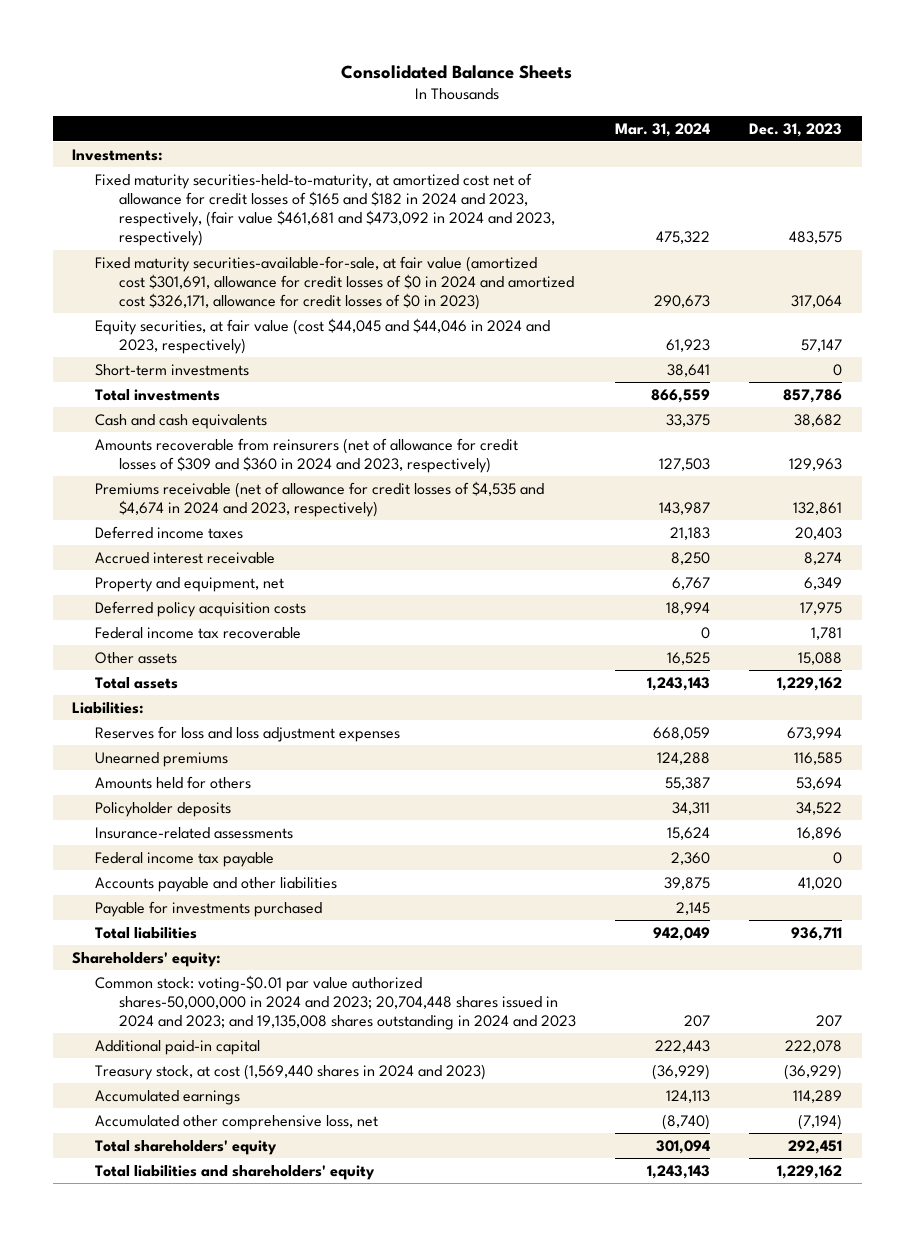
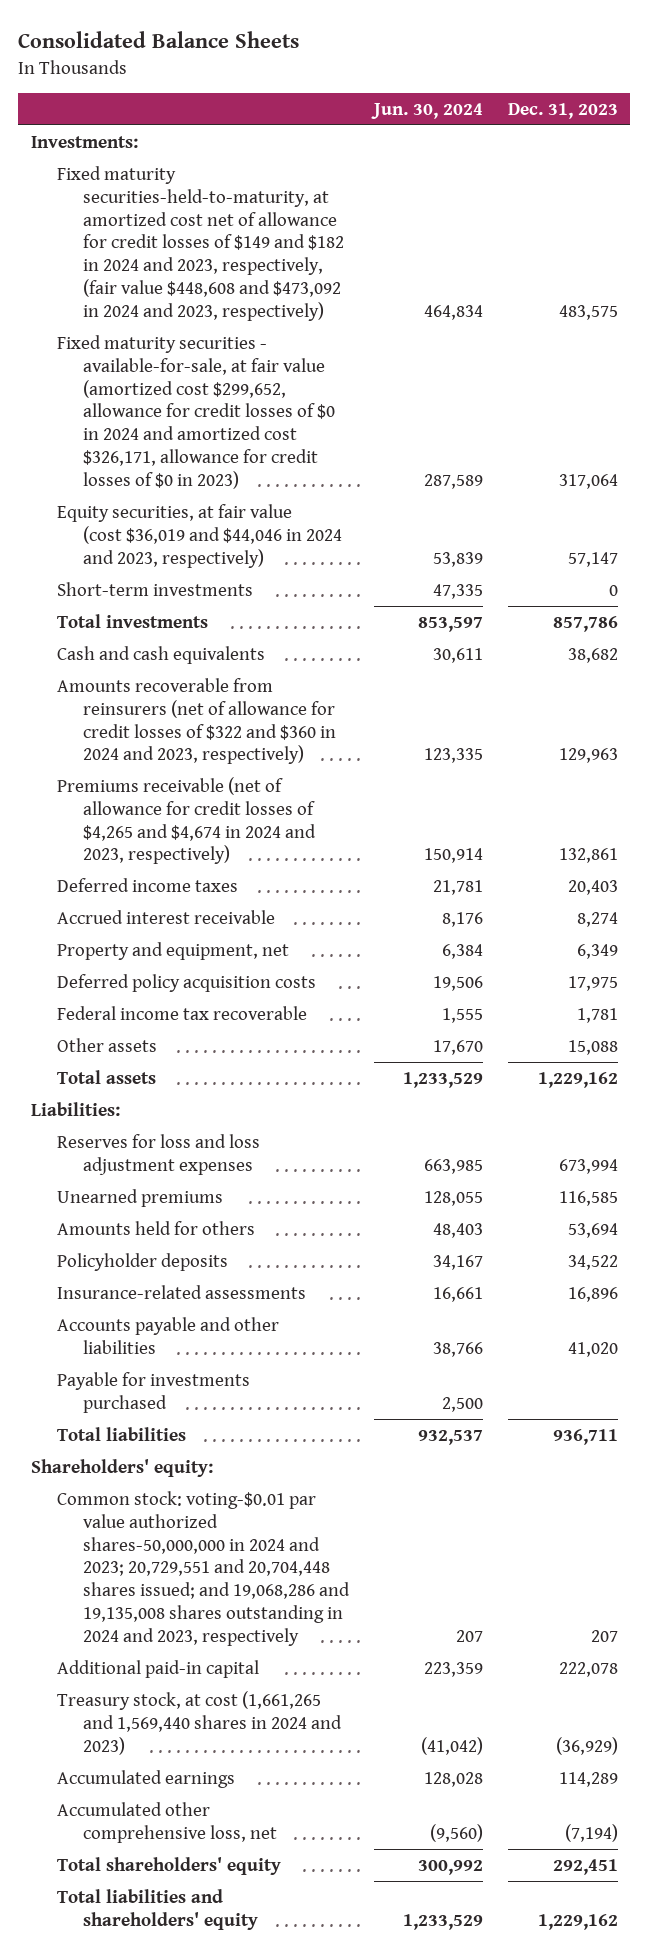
- | Mar. 31, 2024 | Dec. 31, 2023
+ | Jun. 30, 2024 | Dec. 31, 2023
- Fixed maturity securities-held-to-maturity, at amortized cost net of allowance for credit losses of $165 and $182 in 2024 and 2023, respectively, (fair value $461,681 and $473,092 in 2024 and 2023, respectively) | 475,322 | 483,575
- Fixed maturity securities-available-for-sale, at fair value (amortized cost $301,691, allowance for credit losses of $0 in 2024 and amortized cost $326,171, allowance for credit losses of $0 in 2023) | 290,673 | 317,064
- Equity securities, at fair value (cost $44,045 and $44,046 in 2024 and 2023, respectively) | 61,923 | 57,147
+ Fixed maturity securities-held-to-maturity, at amortized cost net of allowance for credit losses of $149 and $182 in 2024 and 2023, respectively, (fair value $448,608 and $473,092 in 2024 and 2023, respectively) | 464,834 | 483,575
+ Fixed maturity securities - available-for-sale, at fair value (amortized cost $299,652, allowance for credit losses of $0 in 2024 and amortized cost $326,171, allowance for credit losses of $0 in 2023) | 287,589 | 317,064
+ Equity securities, at fair value (cost $36,019 and $44,046 in 2024 and 2023, respectively) | 53,839 | 57,147
- Amounts recoverable from reinsurers (net of allowance for credit losses of $309 and $360 in 2024 and 2023, respectively) | 127,503 | 129,963
- Premiums receivable (net of allowance for credit losses of $4,535 and $4,674 in 2024 and 2023, respectively) | 143,987 | 132,861
+ Amounts recoverable from reinsurers (net of allowance for credit losses of $322 and $360 in 2024 and 2023, respectively) | 123,335 | 129,963
+ Premiums receivable (net of allowance for credit losses of $4,265 and $4,674 in 2024 and 2023, respectively) | 150,914 | 132,861
- Federal income tax payable | 2,360 | 0
- Common stock: voting-$0.01 par value authorized shares-50,000,000 in 2024 and 2023; 20,704,448 shares issued in 2024 and 2023; and 19,135,008 shares outstanding in 2024 and 2023 | 207 | 207
+ Common stock: voting-$0.01 par value authorized shares-50,000,000 in 2024 and 2023; 20,729,551 and 20,704,448 shares issued; and 19,068,286 and 19,135,008 shares outstanding in 2024 and 2023, respectively | 207 | 207
- Treasury stock, at cost (1,569,440 shares in 2024 and 2023) | (36,929) | (36,929)
+ Treasury stock, at cost (1,661,265 and 1,569,440 shares in 2024 and 2023) | (41,042) | (36,929)

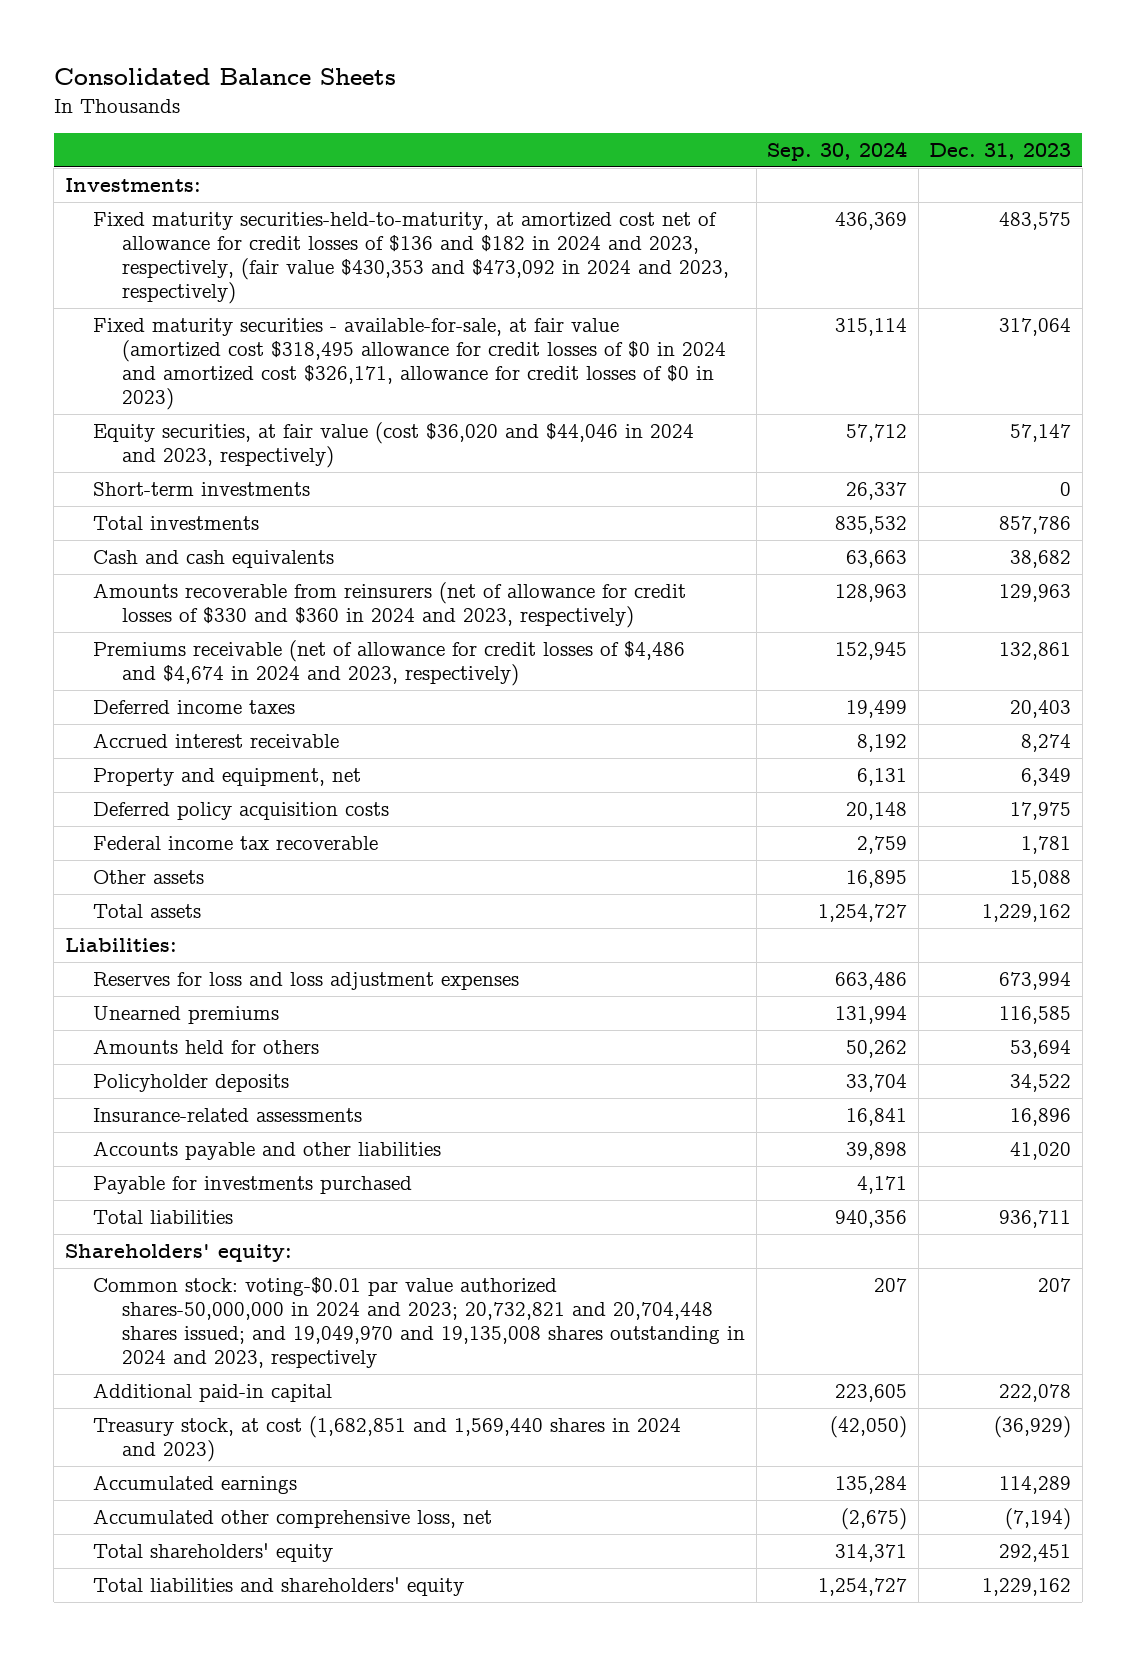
- | Jun. 30, 2024 | Dec. 31, 2023
+ | Sep. 30, 2024 | Dec. 31, 2023
- Fixed maturity securities-held-to-maturity, at amortized cost net of allowance for credit losses of $149 and $182 in 2024 and 2023, respectively, (fair value $448,608 and $473,092 in 2024 and 2023, respectively) | 464,834 | 483,575
- Fixed maturity securities - available-for-sale, at fair value (amortized cost $299,652, allowance for credit losses of $0 in 2024 and amortized cost $326,171, allowance for credit losses of $0 in 2023) | 287,589 | 317,064
- Equity securities, at fair value (cost $36,019 and $44,046 in 2024 and 2023, respectively) | 53,839 | 57,147
+ Fixed maturity securities-held-to-maturity, at amortized cost net of allowance for credit losses of $136 and $182 in 2024 and 2023, respectively, (fair value $430,353 and $473,092 in 2024 and 2023, respectively) | 436,369 | 483,575
+ Fixed maturity securities - available-for-sale, at fair value (amortized cost $318,495 allowance for credit losses of $0 in 2024 and amortized cost $326,171, allowance for credit losses of $0 in 2023) | 315,114 | 317,064
+ Equity securities, at fair value (cost $36,020 and $44,046 in 2024 and 2023, respectively) | 57,712 | 57,147
- Amounts recoverable from reinsurers (net of allowance for credit losses of $322 and $360 in 2024 and 2023, respectively) | 123,335 | 129,963
- Premiums receivable (net of allowance for credit losses of $4,265 and $4,674 in 2024 and 2023, respectively) | 150,914 | 132,861
+ Amounts recoverable from reinsurers (net of allowance for credit losses of $330 and $360 in 2024 and 2023, respectively) | 128,963 | 129,963
+ Premiums receivable (net of allowance for credit losses of $4,486 and $4,674 in 2024 and 2023, respectively) | 152,945 | 132,861
- Common stock: voting-$0.01 par value authorized shares-50,000,000 in 2024 and 2023; 20,729,551 and 20,704,448 shares issued; and 19,068,286 and 19,135,008 shares outstanding in 2024 and 2023, respectively | 207 | 207
+ Common stock: voting-$0.01 par value authorized shares-50,000,000 in 2024 and 2023; 20,732,821 and 20,704,448 shares issued; and 19,049,970 and 19,135,008 shares outstanding in 2024 and 2023, respectively | 207 | 207
- Treasury stock, at cost (1,661,265 and 1,569,440 shares in 2024 and 2023) | (41,042) | (36,929)
+ Treasury stock, at cost (1,682,851 and 1,569,440 shares in 2024 and 2023) | (42,050) | (36,929)

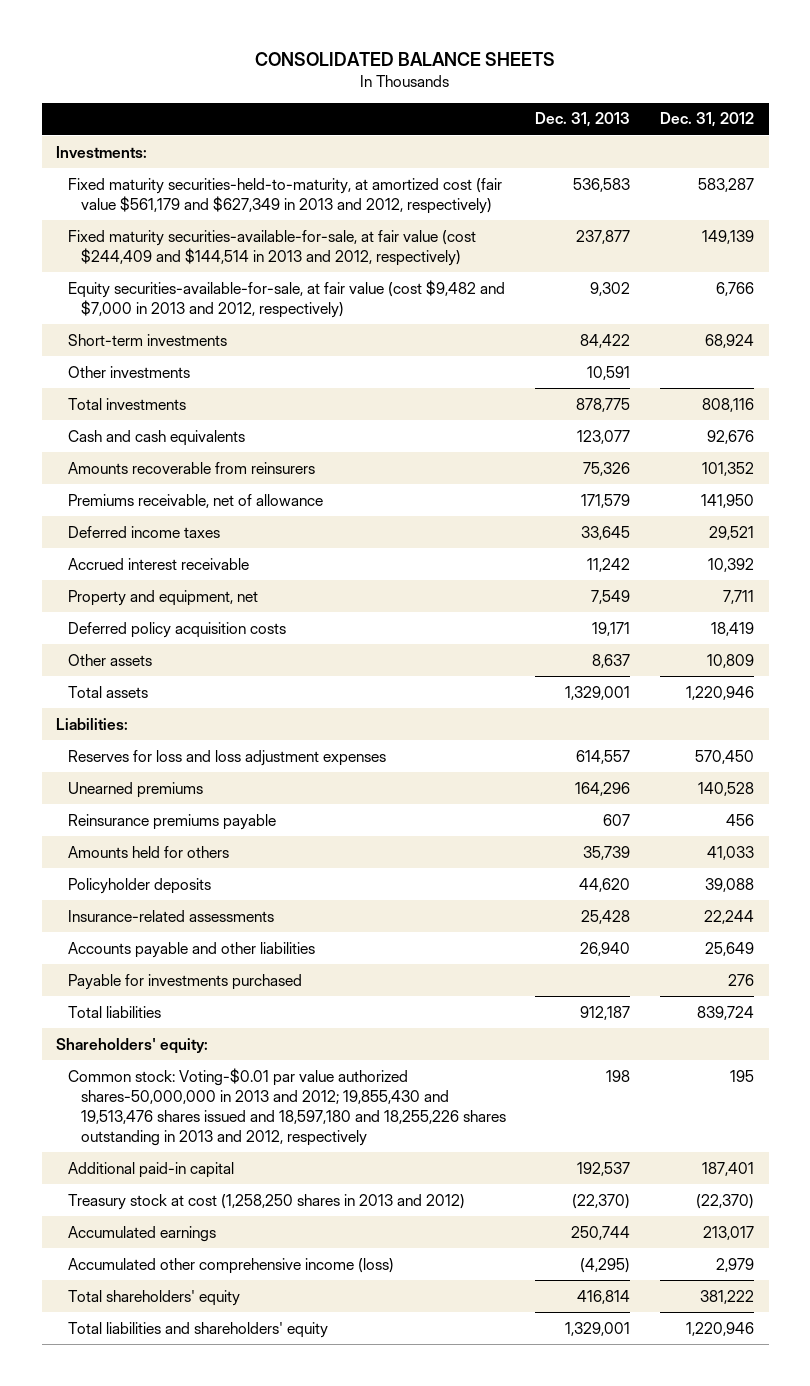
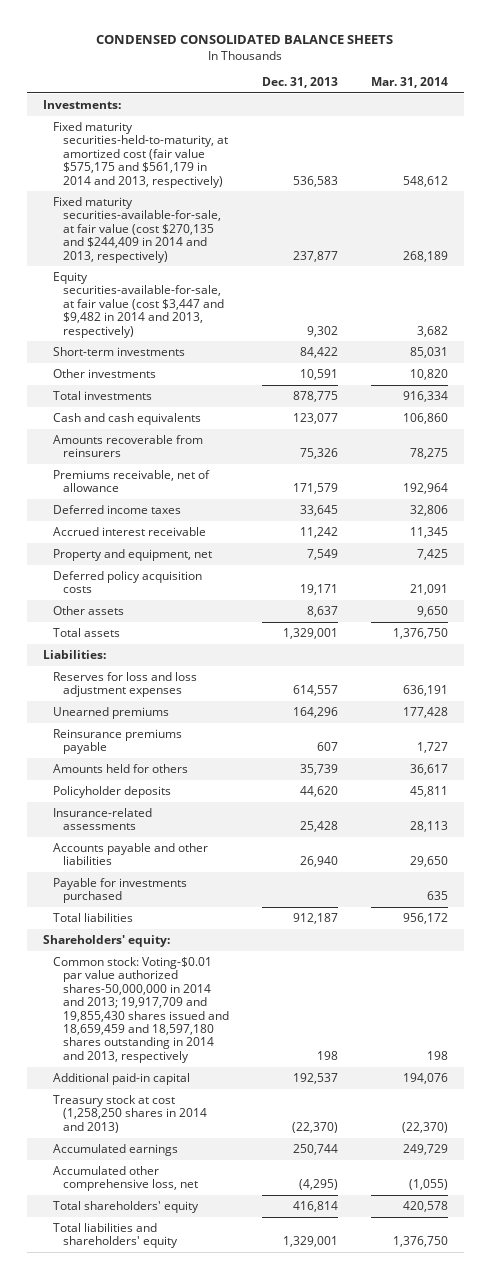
- CONSOLIDATED BALANCE SHEETS
+ CONDENSED CONSOLIDATED BALANCE SHEETS
- | Dec. 31, 2013 | Dec. 31, 2012
+ | Dec. 31, 2013 | Mar. 31, 2014
- Fixed maturity securities-held-to-maturity, at amortized cost (fair value $561,179 and $627,349 in 2013 and 2012, respectively) | 536,583 | 583,287
- Fixed maturity securities-available-for-sale, at fair value (cost $244,409 and $144,514 in 2013 and 2012, respectively) | 237,877 | 149,139
- Equity securities-available-for-sale, at fair value (cost $9,482 and $7,000 in 2013 and 2012, respectively) | 9,302 | 6,766
+ Fixed maturity securities-held-to-maturity, at amortized cost (fair value $575,175 and $561,179 in 2014 and 2013, respectively) | 536,583 | 548,612
+ Fixed maturity securities-available-for-sale, at fair value (cost $270,135 and $244,409 in 2014 and 2013, respectively) | 237,877 | 268,189
+ Equity securities-available-for-sale, at fair value (cost $3,447 and $9,482 in 2014 and 2013, respectively) | 9,302 | 3,682
- Common stock: Voting-$0.01 par value authorized shares-50,000,000 in 2013 and 2012; 19,855,430 and 19,513,476 shares issued and 18,597,180 and 18,255,226 shares outstanding in 2013 and 2012, respectively | 198 | 195
+ Common stock: Voting-$0.01 par value authorized shares-50,000,000 in 2014 and 2013; 19,917,709 and 19,855,430 shares issued and 18,659,459 and 18,597,180 shares outstanding in 2014 and 2013, respectively | 198 | 198
- Treasury stock at cost (1,258,250 shares in 2013 and 2012) | (22,370) | (22,370)
+ Treasury stock at cost (1,258,250 shares in 2014 and 2013) | (22,370) | (22,370)
- Accumulated other comprehensive income (loss) | (4,295) | 2,979
+ Accumulated other comprehensive loss, net | (4,295) | (1,055)

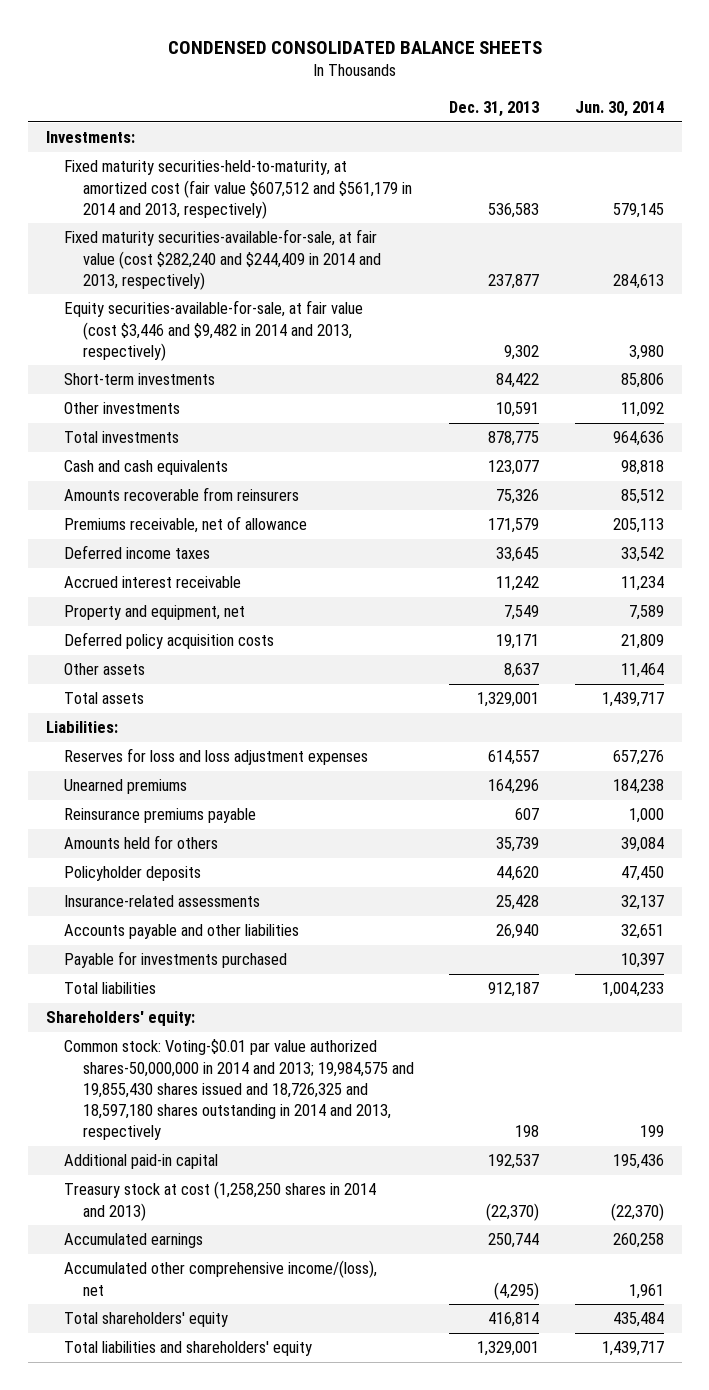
- | Dec. 31, 2013 | Mar. 31, 2014
+ | Dec. 31, 2013 | Jun. 30, 2014
- Fixed maturity securities-held-to-maturity, at amortized cost (fair value $575,175 and $561,179 in 2014 and 2013, respectively) | 536,583 | 548,612
- Fixed maturity securities-available-for-sale, at fair value (cost $270,135 and $244,409 in 2014 and 2013, respectively) | 237,877 | 268,189
- Equity securities-available-for-sale, at fair value (cost $3,447 and $9,482 in 2014 and 2013, respectively) | 9,302 | 3,682
+ Fixed maturity securities-held-to-maturity, at amortized cost (fair value $607,512 and $561,179 in 2014 and 2013, respectively) | 536,583 | 579,145
+ Fixed maturity securities-available-for-sale, at fair value (cost $282,240 and $244,409 in 2014 and 2013, respectively) | 237,877 | 284,613
+ Equity securities-available-for-sale, at fair value (cost $3,446 and $9,482 in 2014 and 2013, respectively) | 9,302 | 3,980
- Common stock: Voting-$0.01 par value authorized shares-50,000,000 in 2014 and 2013; 19,917,709 and 19,855,430 shares issued and 18,659,459 and 18,597,180 shares outstanding in 2014 and 2013, respectively | 198 | 198
+ Common stock: Voting-$0.01 par value authorized shares-50,000,000 in 2014 and 2013; 19,984,575 and 19,855,430 shares issued and 18,726,325 and 18,597,180 shares outstanding in 2014 and 2013, respectively | 198 | 199
- Accumulated other comprehensive loss, net | (4,295) | (1,055)
+ Accumulated other comprehensive income/(loss), net | (4,295) | 1,961

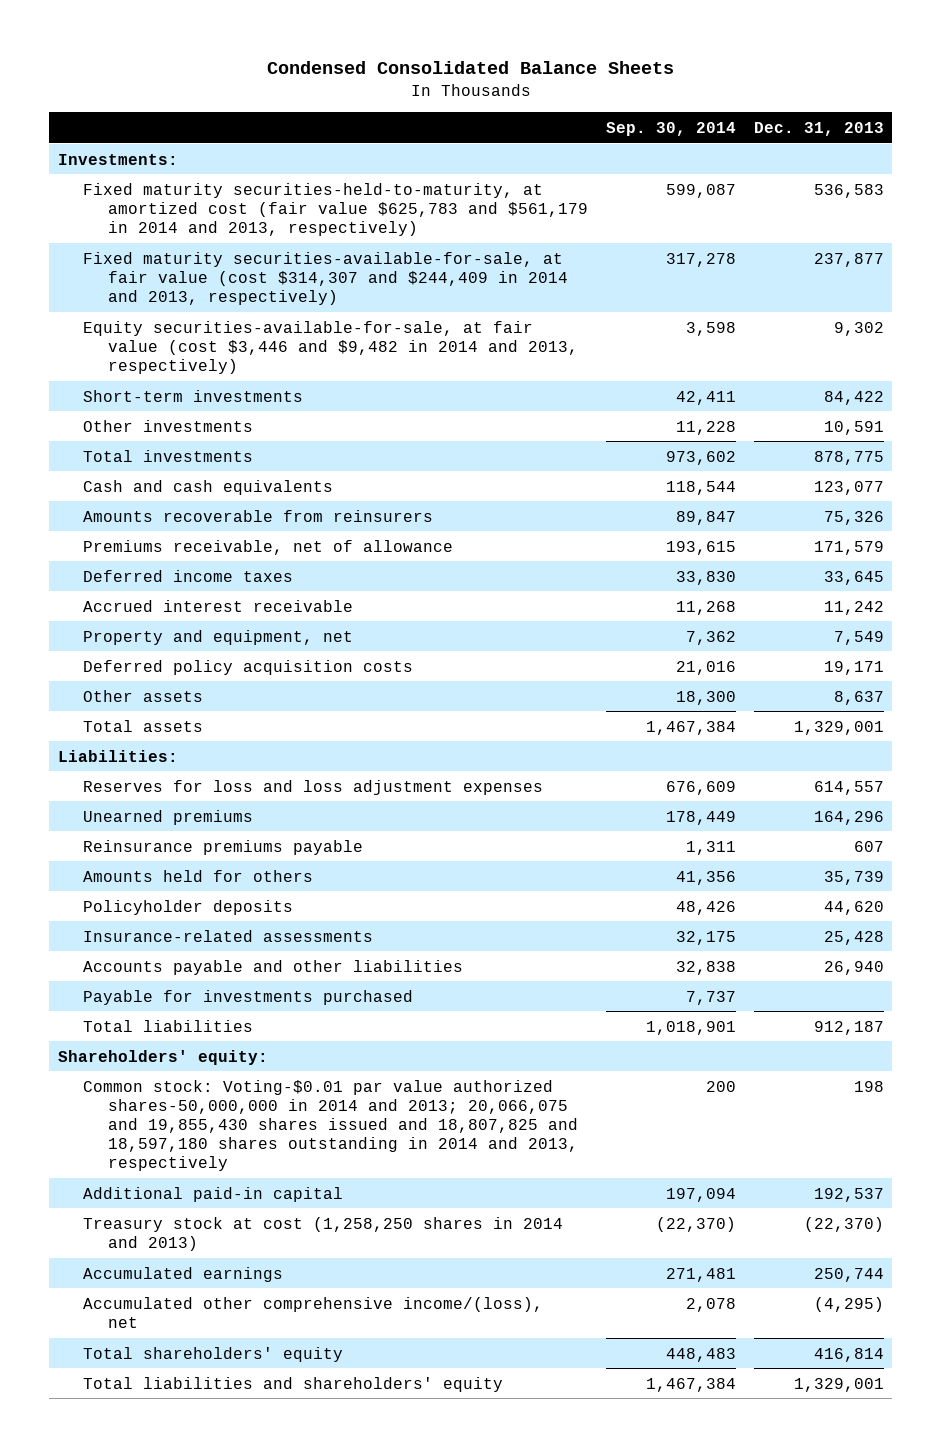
- CONDENSED CONSOLIDATED BALANCE SHEETS
+ Condensed Consolidated Balance Sheets
- | Dec. 31, 2013 | Jun. 30, 2014
+ | Sep. 30, 2014 | Dec. 31, 2013
- Fixed maturity securities-held-to-maturity, at amortized cost (fair value $607,512 and $561,179 in 2014 and 2013, respectively) | 536,583 | 579,145
- Fixed maturity securities-available-for-sale, at fair value (cost $282,240 and $244,409 in 2014 and 2013, respectively) | 237,877 | 284,613
+ Fixed maturity securities-held-to-maturity, at amortized cost (fair value $625,783 and $561,179 in 2014 and 2013, respectively) | 599,087 | 536,583
+ Fixed maturity securities-available-for-sale, at fair value (cost $314,307 and $244,409 in 2014 and 2013, respectively) | 317,278 | 237,877
- Common stock: Voting-$0.01 par value authorized shares-50,000,000 in 2014 and 2013; 19,984,575 and 19,855,430 shares issued and 18,726,325 and 18,597,180 shares outstanding in 2014 and 2013, respectively | 198 | 199
+ Common stock: Voting-$0.01 par value authorized shares-50,000,000 in 2014 and 2013; 20,066,075 and 19,855,430 shares issued and 18,807,825 and 18,597,180 shares outstanding in 2014 and 2013, respectively | 200 | 198

